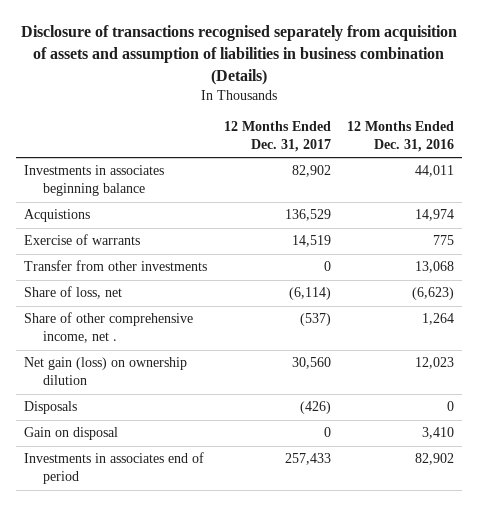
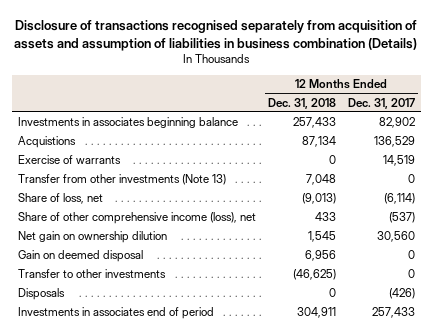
- | 12 Months Ended Dec. 31, 2017 | 12 Months Ended Dec. 31, 2016
+ | 12 Months Ended Dec. 31, 2018 | 12 Months Ended Dec. 31, 2017
- Transfer from other investments | 0 | 13,068
+ Transfer from other investments (Note 13) | 7,048 | 0
- Share of other comprehensive income, net . | (537) | 1,264
- Net gain (loss) on ownership dilution | 30,560 | 12,023
+ Share of other comprehensive income (loss), net | 433 | (537)
+ Net gain on ownership dilution | 1,545 | 30,560
+ Gain on deemed disposal | 6,956 | 0
+ Transfer to other investments | (46,625) | 0
- Gain on disposal | 0 | 3,410

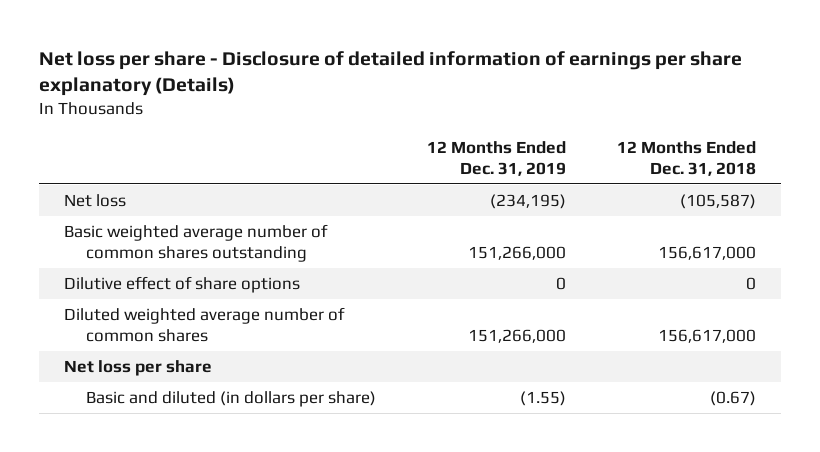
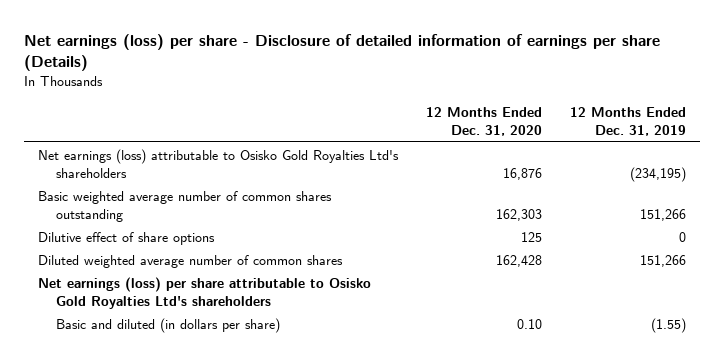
- Net loss per share - Disclosure of detailed information of earnings per share explanatory (Details)
+ Net earnings (loss) per share - Disclosure of detailed information of earnings per share (Details)
- | 12 Months Ended Dec. 31, 2019 | 12 Months Ended Dec. 31, 2018
+ | 12 Months Ended Dec. 31, 2020 | 12 Months Ended Dec. 31, 2019
- Net loss | (234,195) | (105,587)
- Basic weighted average number of common shares outstanding | 151,266,000 | 156,617,000
+ Net earnings (loss) attributable to Osisko Gold Royalties Ltd's shareholders | 16,876 | (234,195)
+ Basic weighted average number of common shares outstanding | 162,303 | 151,266
- Diluted weighted average number of common shares | 151,266,000 | 156,617,000
- Net loss per share
+ Diluted weighted average number of common shares | 162,428 | 151,266
+ Net earnings (loss) per share attributable to Osisko Gold Royalties Ltd's shareholders

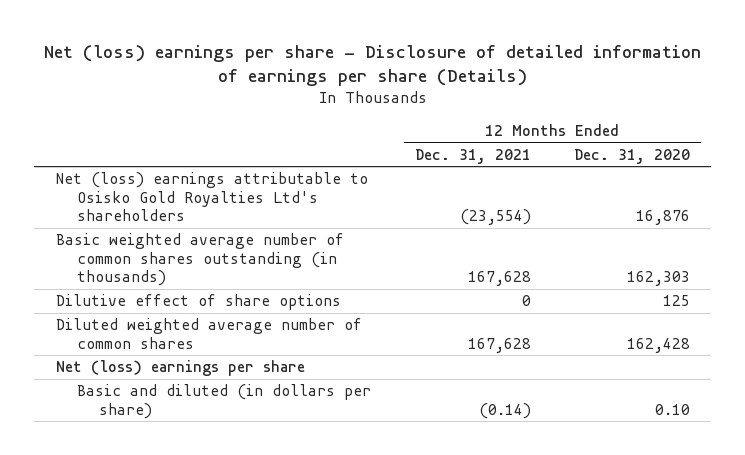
- Net earnings (loss) per share - Disclosure of detailed information of earnings per share (Details)
+ Net (loss) earnings per share - Disclosure of detailed information of earnings per share (Details)
- | 12 Months Ended Dec. 31, 2020 | 12 Months Ended Dec. 31, 2019
+ | 12 Months Ended Dec. 31, 2021 | 12 Months Ended Dec. 31, 2020
- Net earnings (loss) attributable to Osisko Gold Royalties Ltd's shareholders | 16,876 | (234,195)
- Basic weighted average number of common shares outstanding | 162,303 | 151,266
+ Net (loss) earnings attributable to Osisko Gold Royalties Ltd's shareholders | (23,554) | 16,876
+ Basic weighted average number of common shares outstanding (in thousands) | 167,628 | 162,303
- Net earnings (loss) per share attributable to Osisko Gold Royalties Ltd's shareholders
+ Net (loss) earnings per share

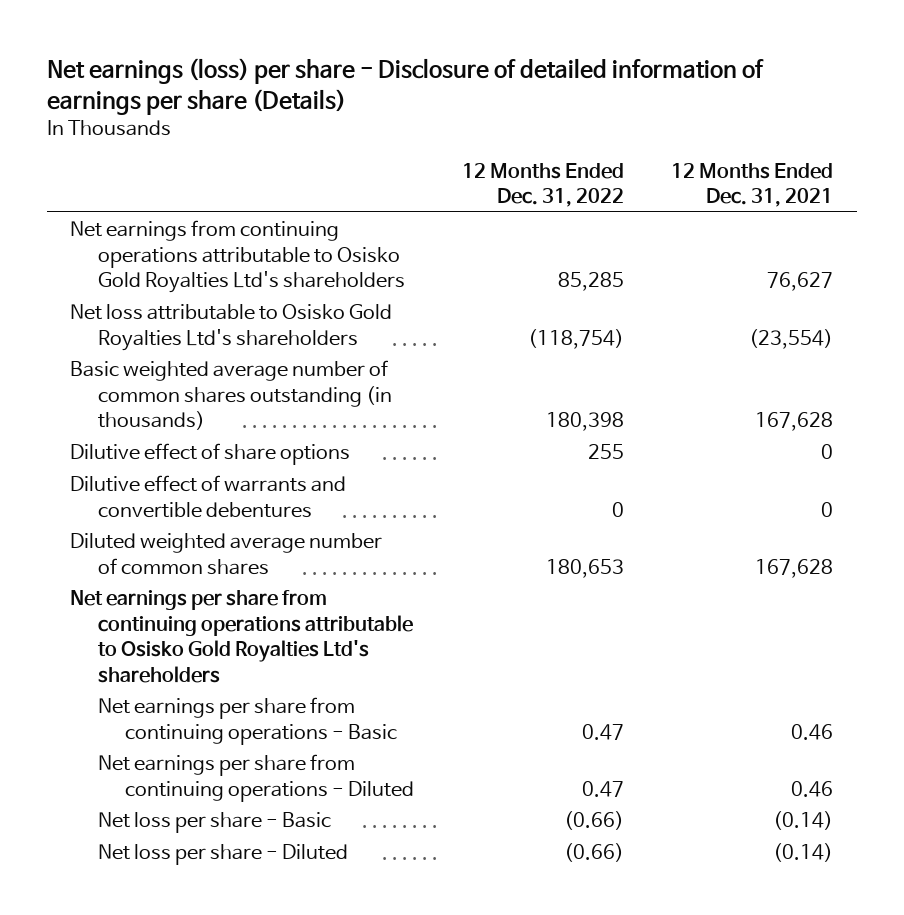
- Net (loss) earnings per share - Disclosure of detailed information of earnings per share (Details)
+ Net earnings (loss) per share - Disclosure of detailed information of earnings per share (Details)
- | 12 Months Ended Dec. 31, 2021 | 12 Months Ended Dec. 31, 2020
+ | 12 Months Ended Dec. 31, 2022 | 12 Months Ended Dec. 31, 2021
- Net (loss) earnings attributable to Osisko Gold Royalties Ltd's shareholders | (23,554) | 16,876
+ Net earnings from continuing operations attributable to Osisko Gold Royalties Ltd's shareholders | 85,285 | 76,627
+ Net loss attributable to Osisko Gold Royalties Ltd's shareholders | (118,754) | (23,554)
+ Dilutive effect of warrants and convertible debentures | 0 | 0
- Net (loss) earnings per share
- Basic and diluted (in dollars per share) | (0.14) | 0.10
+ Net earnings per share from continuing operations attributable to Osisko Gold Royalties Ltd's shareholders
+ Net earnings per share from continuing operations - Basic | 0.47 | 0.46
+ Net earnings per share from continuing operations - Diluted | 0.47 | 0.46
+ Net loss per share - Basic | (0.66) | (0.14)
+ Net loss per share - Diluted | (0.66) | (0.14)

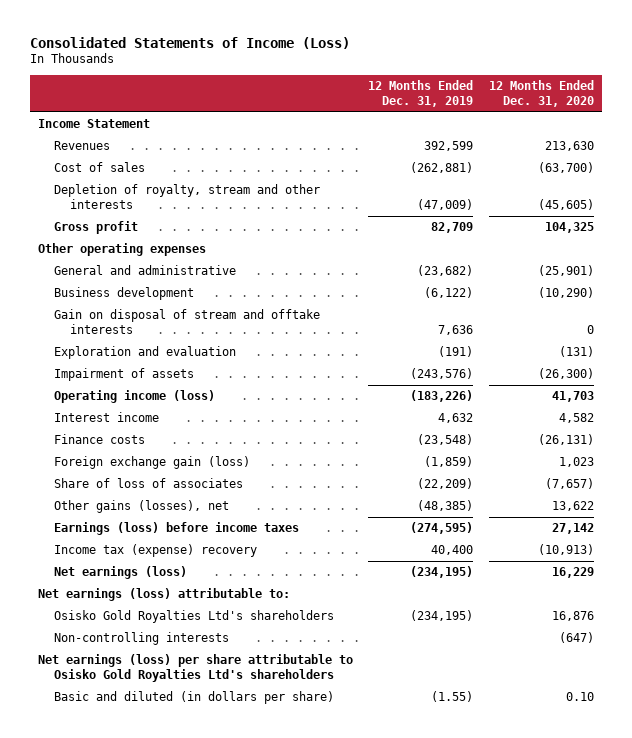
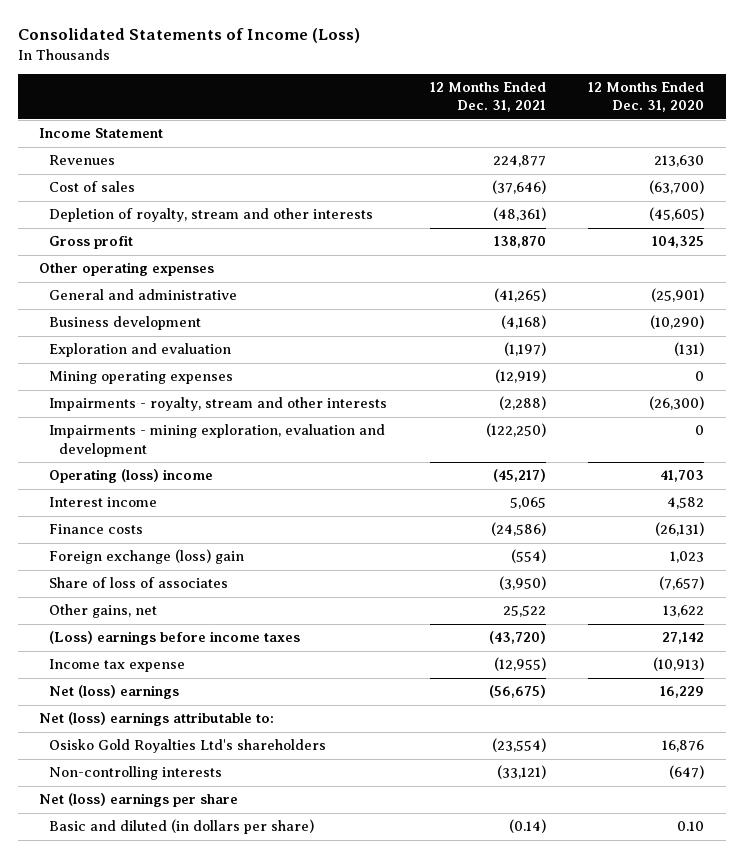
- | 12 Months Ended Dec. 31, 2019 | 12 Months Ended Dec. 31, 2020
+ | 12 Months Ended Dec. 31, 2021 | 12 Months Ended Dec. 31, 2020
- Gain on disposal of stream and offtake interests | 7,636 | 0
- Impairment of assets | (243,576) | (26,300)
- Operating income (loss) | (183,226) | 41,703
+ Mining operating expenses | (12,919) | 0
+ Impairments - royalty, stream and other interests | (2,288) | (26,300)
+ Impairments - mining exploration, evaluation and development | (122,250) | 0
+ Operating (loss) income | (45,217) | 41,703
- Foreign exchange gain (loss) | (1,859) | 1,023
+ Foreign exchange (loss) gain | (554) | 1,023
- Other gains (losses), net | (48,385) | 13,622
- Earnings (loss) before income taxes | (274,595) | 27,142
- Income tax (expense) recovery | 40,400 | (10,913)
- Net earnings (loss) | (234,195) | 16,229
- Net earnings (loss) attributable to:
+ Other gains, net | 25,522 | 13,622
+ (Loss) earnings before income taxes | (43,720) | 27,142
+ Income tax expense | (12,955) | (10,913)
+ Net (loss) earnings | (56,675) | 16,229
+ Net (loss) earnings attributable to:
- Net earnings (loss) per share attributable to Osisko Gold Royalties Ltd's shareholders
+ Net (loss) earnings per share

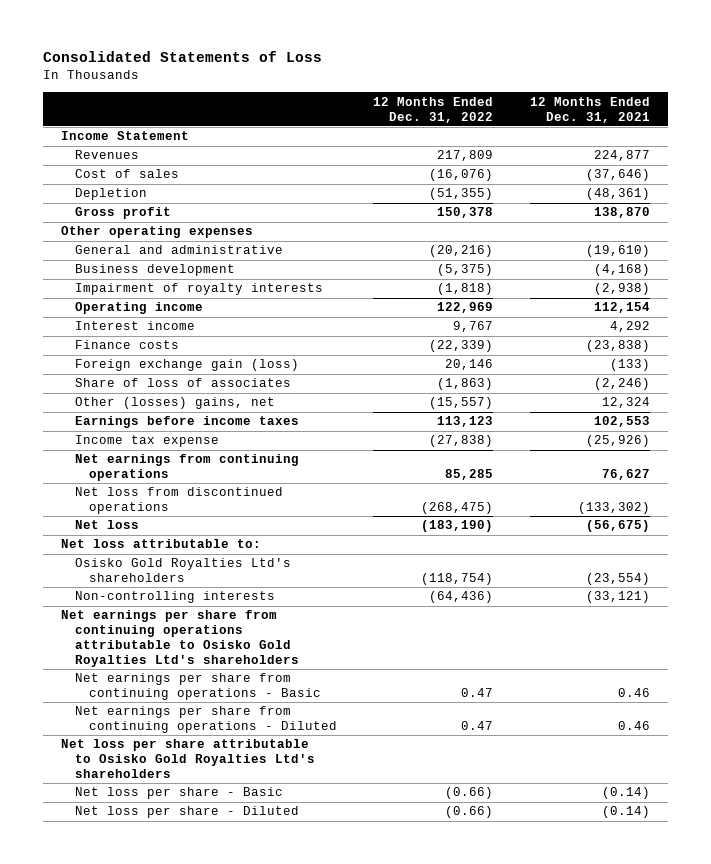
- Consolidated Statements of Income (Loss)
+ Consolidated Statements of Loss
- | 12 Months Ended Dec. 31, 2021 | 12 Months Ended Dec. 31, 2020
+ | 12 Months Ended Dec. 31, 2022 | 12 Months Ended Dec. 31, 2021
- Depletion of royalty, stream and other interests | (48,361) | (45,605)
+ Depletion | (51,355) | (48,361)
- General and administrative | (41,265) | (25,901)
+ General and administrative | (20,216) | (19,610)
- Exploration and evaluation | (1,197) | (131)
- Mining operating expenses | (12,919) | 0
- Impairments - royalty, stream and other interests | (2,288) | (26,300)
- Impairments - mining exploration, evaluation and development | (122,250) | 0
- Operating (loss) income | (45,217) | 41,703
- Interest income | 5,065 | 4,582
- Finance costs | (24,586) | (26,131)
- Foreign exchange (loss) gain | (554) | 1,023
- Share of loss of associates | (3,950) | (7,657)
- Other gains, net | 25,522 | 13,622
- (Loss) earnings before income taxes | (43,720) | 27,142
- Income tax expense | (12,955) | (10,913)
- Net (loss) earnings | (56,675) | 16,229
- Net (loss) earnings attributable to:
+ Impairment of royalty interests | (1,818) | (2,938)
+ Operating income | 122,969 | 112,154
+ Interest income | 9,767 | 4,292
+ Finance costs | (22,339) | (23,838)
+ Foreign exchange gain (loss) | 20,146 | (133)
+ Share of loss of associates | (1,863) | (2,246)
+ Other (losses) gains, net | (15,557) | 12,324
+ Earnings before income taxes | 113,123 | 102,553
+ Income tax expense | (27,838) | (25,926)
+ Net earnings from continuing operations | 85,285 | 76,627
+ Net loss from discontinued operations | (268,475) | (133,302)
+ Net loss | (183,190) | (56,675)
+ Net loss attributable to:
- Net (loss) earnings per share
- Basic and diluted (in dollars per share) | (0.14) | 0.10
+ Net earnings per share from continuing operations attributable to Osisko Gold Royalties Ltd's shareholders
+ Net earnings per share from continuing operations - Basic | 0.47 | 0.46
+ Net earnings per share from continuing operations - Diluted | 0.47 | 0.46
+ Net loss per share attributable to Osisko Gold Royalties Ltd's shareholders
+ Net loss per share - Basic | (0.66) | (0.14)
+ Net loss per share - Diluted | (0.66) | (0.14)

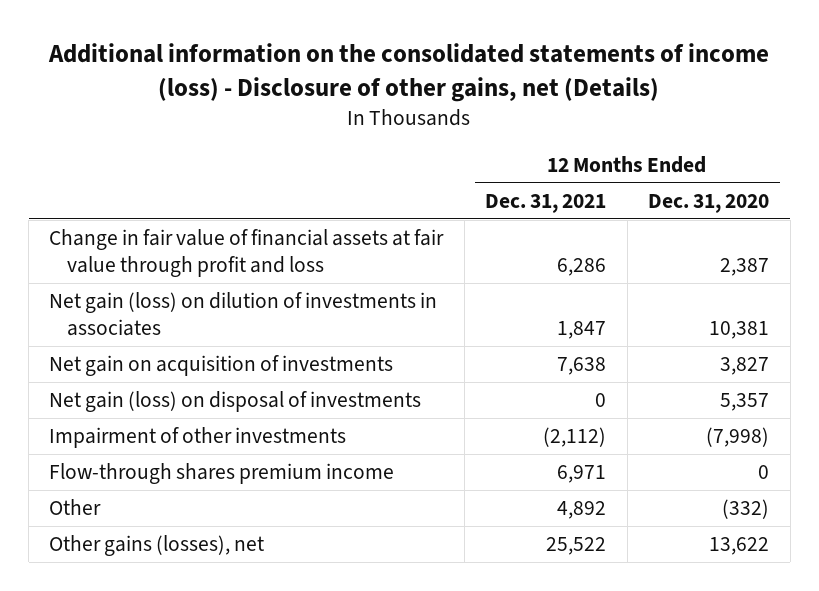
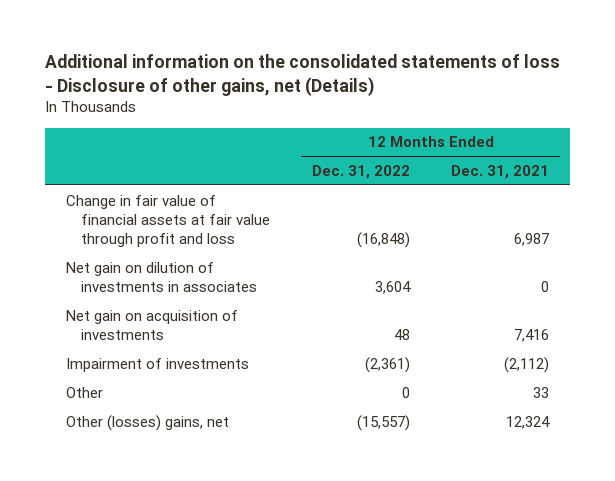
- Additional information on the consolidated statements of income (loss) - Disclosure of other gains, net (Details)
+ Additional information on the consolidated statements of loss - Disclosure of other gains, net (Details)
- | 12 Months Ended Dec. 31, 2021 | 12 Months Ended Dec. 31, 2020
+ | 12 Months Ended Dec. 31, 2022 | 12 Months Ended Dec. 31, 2021
- Change in fair value of financial assets at fair value through profit and loss | 6,286 | 2,387
- Net gain (loss) on dilution of investments in associates | 1,847 | 10,381
- Net gain on acquisition of investments | 7,638 | 3,827
- Net gain (loss) on disposal of investments | 0 | 5,357
- Impairment of other investments | (2,112) | (7,998)
- Flow-through shares premium income | 6,971 | 0
- Other | 4,892 | (332)
- Other gains (losses), net | 25,522 | 13,622
+ Change in fair value of financial assets at fair value through profit and loss | (16,848) | 6,987
+ Net gain on dilution of investments in associates | 3,604 | 0
+ Net gain on acquisition of investments | 48 | 7,416
+ Impairment of investments | (2,361) | (2,112)
+ Other | 0 | 33
+ Other (losses) gains, net | (15,557) | 12,324

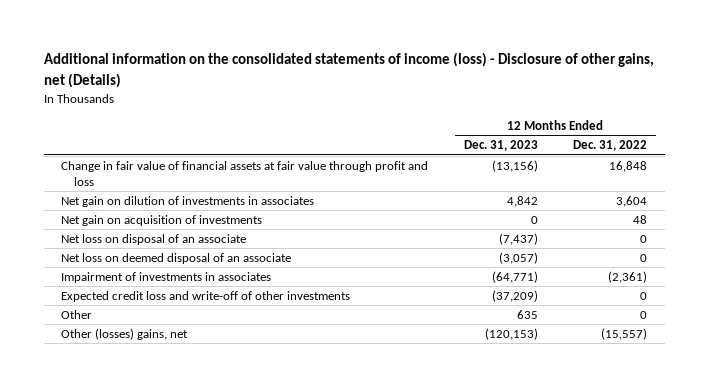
- Additional information on the consolidated statements of loss - Disclosure of other gains, net (Details)
+ Additional information on the consolidated statements of income (loss) - Disclosure of other gains, net (Details)
- | 12 Months Ended Dec. 31, 2022 | 12 Months Ended Dec. 31, 2021
+ | 12 Months Ended Dec. 31, 2023 | 12 Months Ended Dec. 31, 2022
- Change in fair value of financial assets at fair value through profit and loss | (16,848) | 6,987
+ Change in fair value of financial assets at fair value through profit and loss | (13,156) | 16,848
- Impairment of investments | (2,361) | (2,112)
+ Net loss on disposal of an associate | (7,437) | 0
+ Net loss on deemed disposal of an associate | (3,057) | 0
+ Impairment of investments in associates | (64,771) | (2,361)
+ Expected credit loss and write-off of other investments | (37,209) | 0

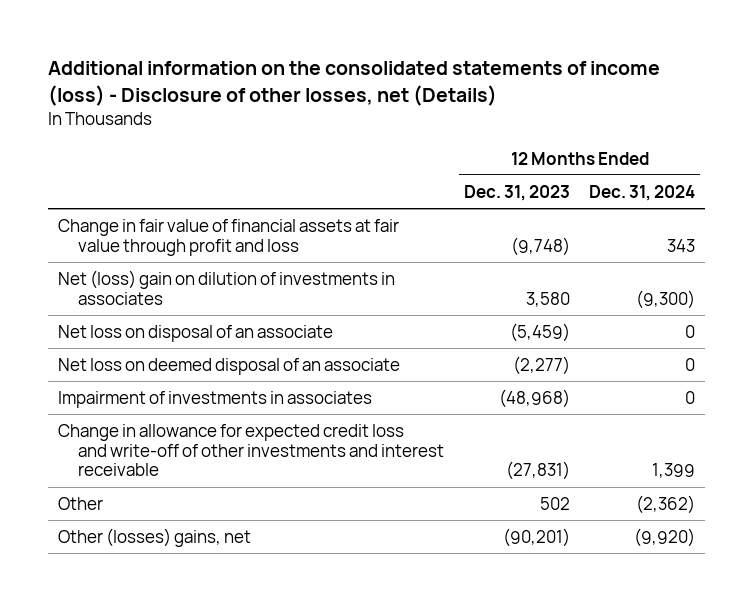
- Additional information on the consolidated statements of income (loss) - Disclosure of other gains, net (Details)
+ Additional information on the consolidated statements of income (loss) - Disclosure of other losses, net (Details)
- | 12 Months Ended Dec. 31, 2023 | 12 Months Ended Dec. 31, 2022
+ | 12 Months Ended Dec. 31, 2023 | 12 Months Ended Dec. 31, 2024
- Change in fair value of financial assets at fair value through profit and loss | (13,156) | 16,848
- Net gain on dilution of investments in associates | 4,842 | 3,604
- Net gain on acquisition of investments | 0 | 48
- Net loss on disposal of an associate | (7,437) | 0
- Net loss on deemed disposal of an associate | (3,057) | 0
- Impairment of investments in associates | (64,771) | (2,361)
- Expected credit loss and write-off of other investments | (37,209) | 0
- Other | 635 | 0
- Other (losses) gains, net | (120,153) | (15,557)
+ Change in fair value of financial assets at fair value through profit and loss | (9,748) | 343
+ Net (loss) gain on dilution of investments in associates | 3,580 | (9,300)
+ Net loss on disposal of an associate | (5,459) | 0
+ Net loss on deemed disposal of an associate | (2,277) | 0
+ Impairment of investments in associates | (48,968) | 0
+ Change in allowance for expected credit loss and write-off of other investments and interest receivable | (27,831) | 1,399
+ Other | 502 | (2,362)
+ Other (losses) gains, net | (90,201) | (9,920)

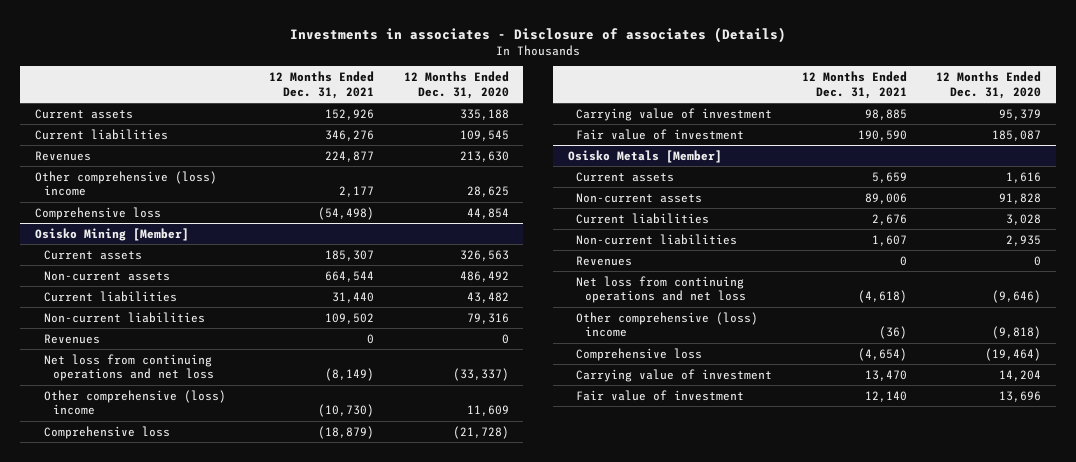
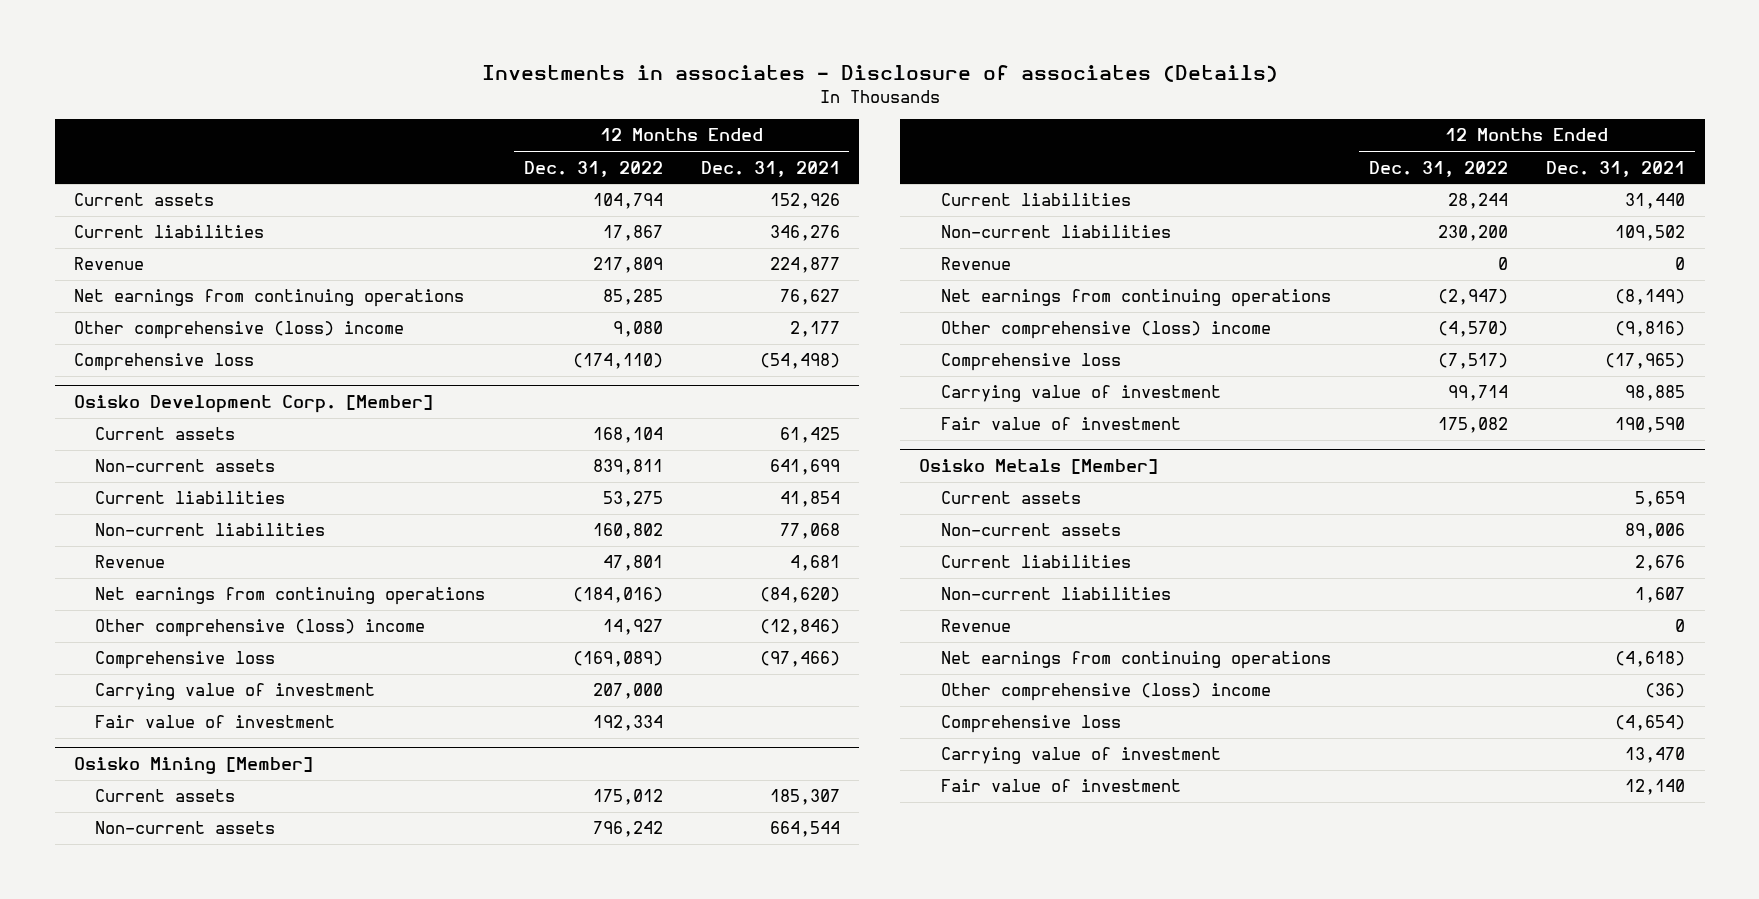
- | 12 Months Ended Dec. 31, 2021 | 12 Months Ended Dec. 31, 2020
+ | 12 Months Ended Dec. 31, 2022 | 12 Months Ended Dec. 31, 2021
- Revenues | 224,877 | 213,630
+ Revenue | 217,809 | 224,877
+ Net earnings from continuing operations | 85,285 | 76,627
+ Osisko Development Corp. [Member]
+ Current assets | 168,104 | 61,425
+ Non-current assets | 839,811 | 641,699
+ Current liabilities | 53,275 | 41,854
+ Non-current liabilities | 160,802 | 77,068
+ Revenue | 47,801 | 4,681
+ Net earnings from continuing operations | (184,016) | (84,620)
+ Other comprehensive (loss) income | 14,927 | (12,846)
+ Comprehensive loss | (169,089) | (97,466)
+ Carrying value of investment | 207,000 |
+ Fair value of investment | 192,334 |
@ Osisko Mining [Member]
- Revenues | 0 | 0
- Net loss from continuing operations and net loss | (8,149) | (33,337)
- Other comprehensive (loss) income | (10,730) | 11,609
- Comprehensive loss | (18,879) | (21,728)
+ Revenue | 0 | 0
+ Net earnings from continuing operations | (2,947) | (8,149)
+ Other comprehensive (loss) income | (4,570) | (9,816)
+ Comprehensive loss | (7,517) | (17,965)
@ Osisko Metals [Member]
- Revenues | 0 | 0
- Net loss from continuing operations and net loss | (4,618) | (9,646)
+ Revenue | | 0
+ Net earnings from continuing operations | | (4,618)

